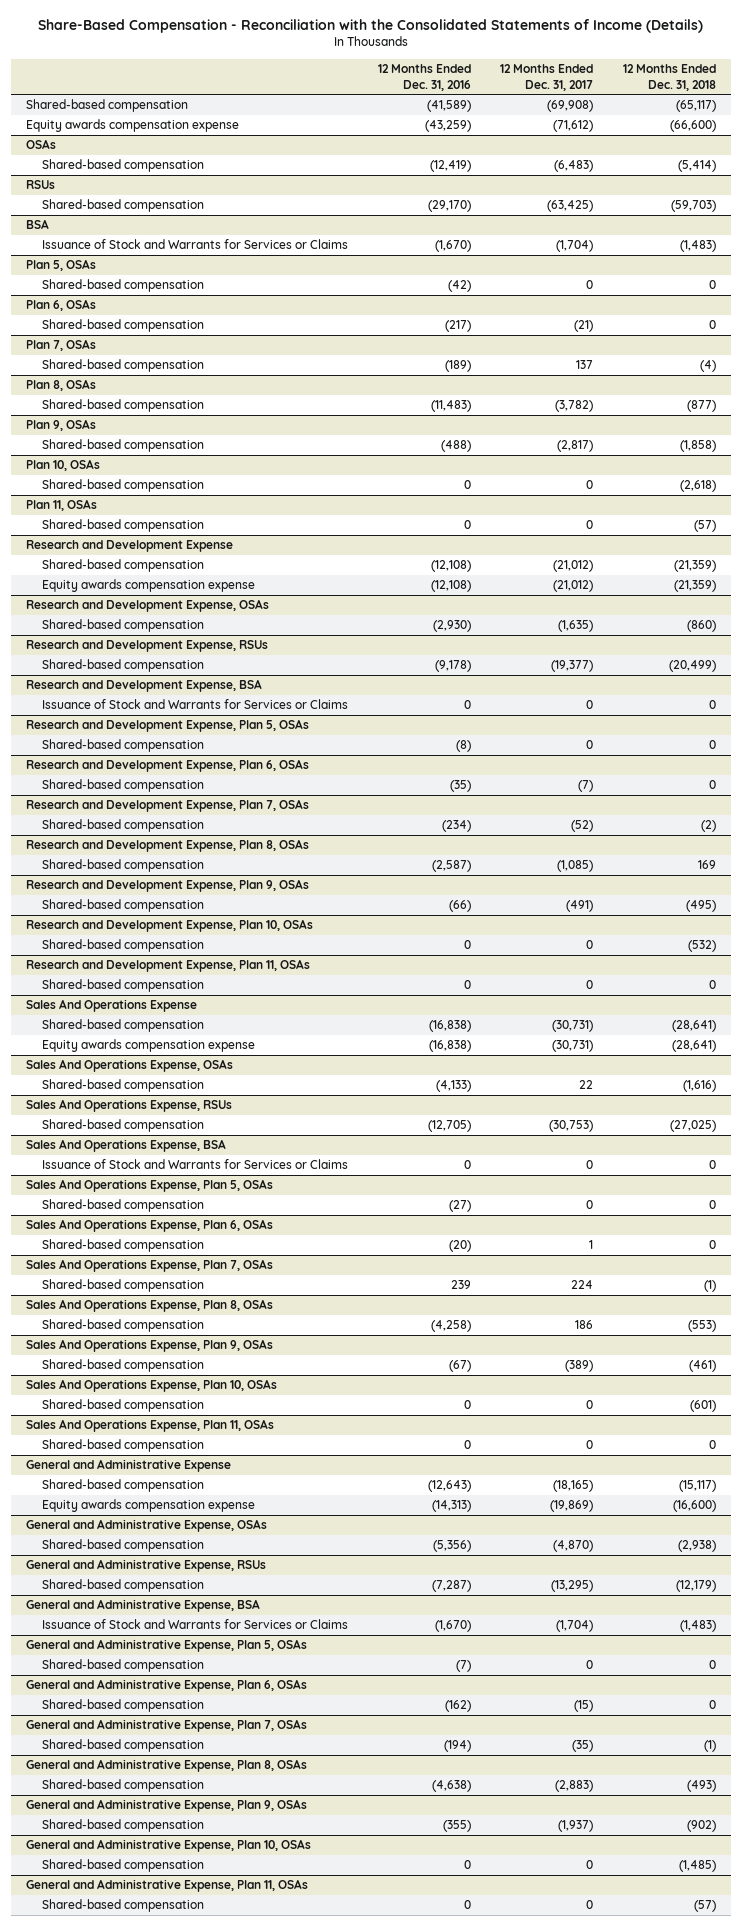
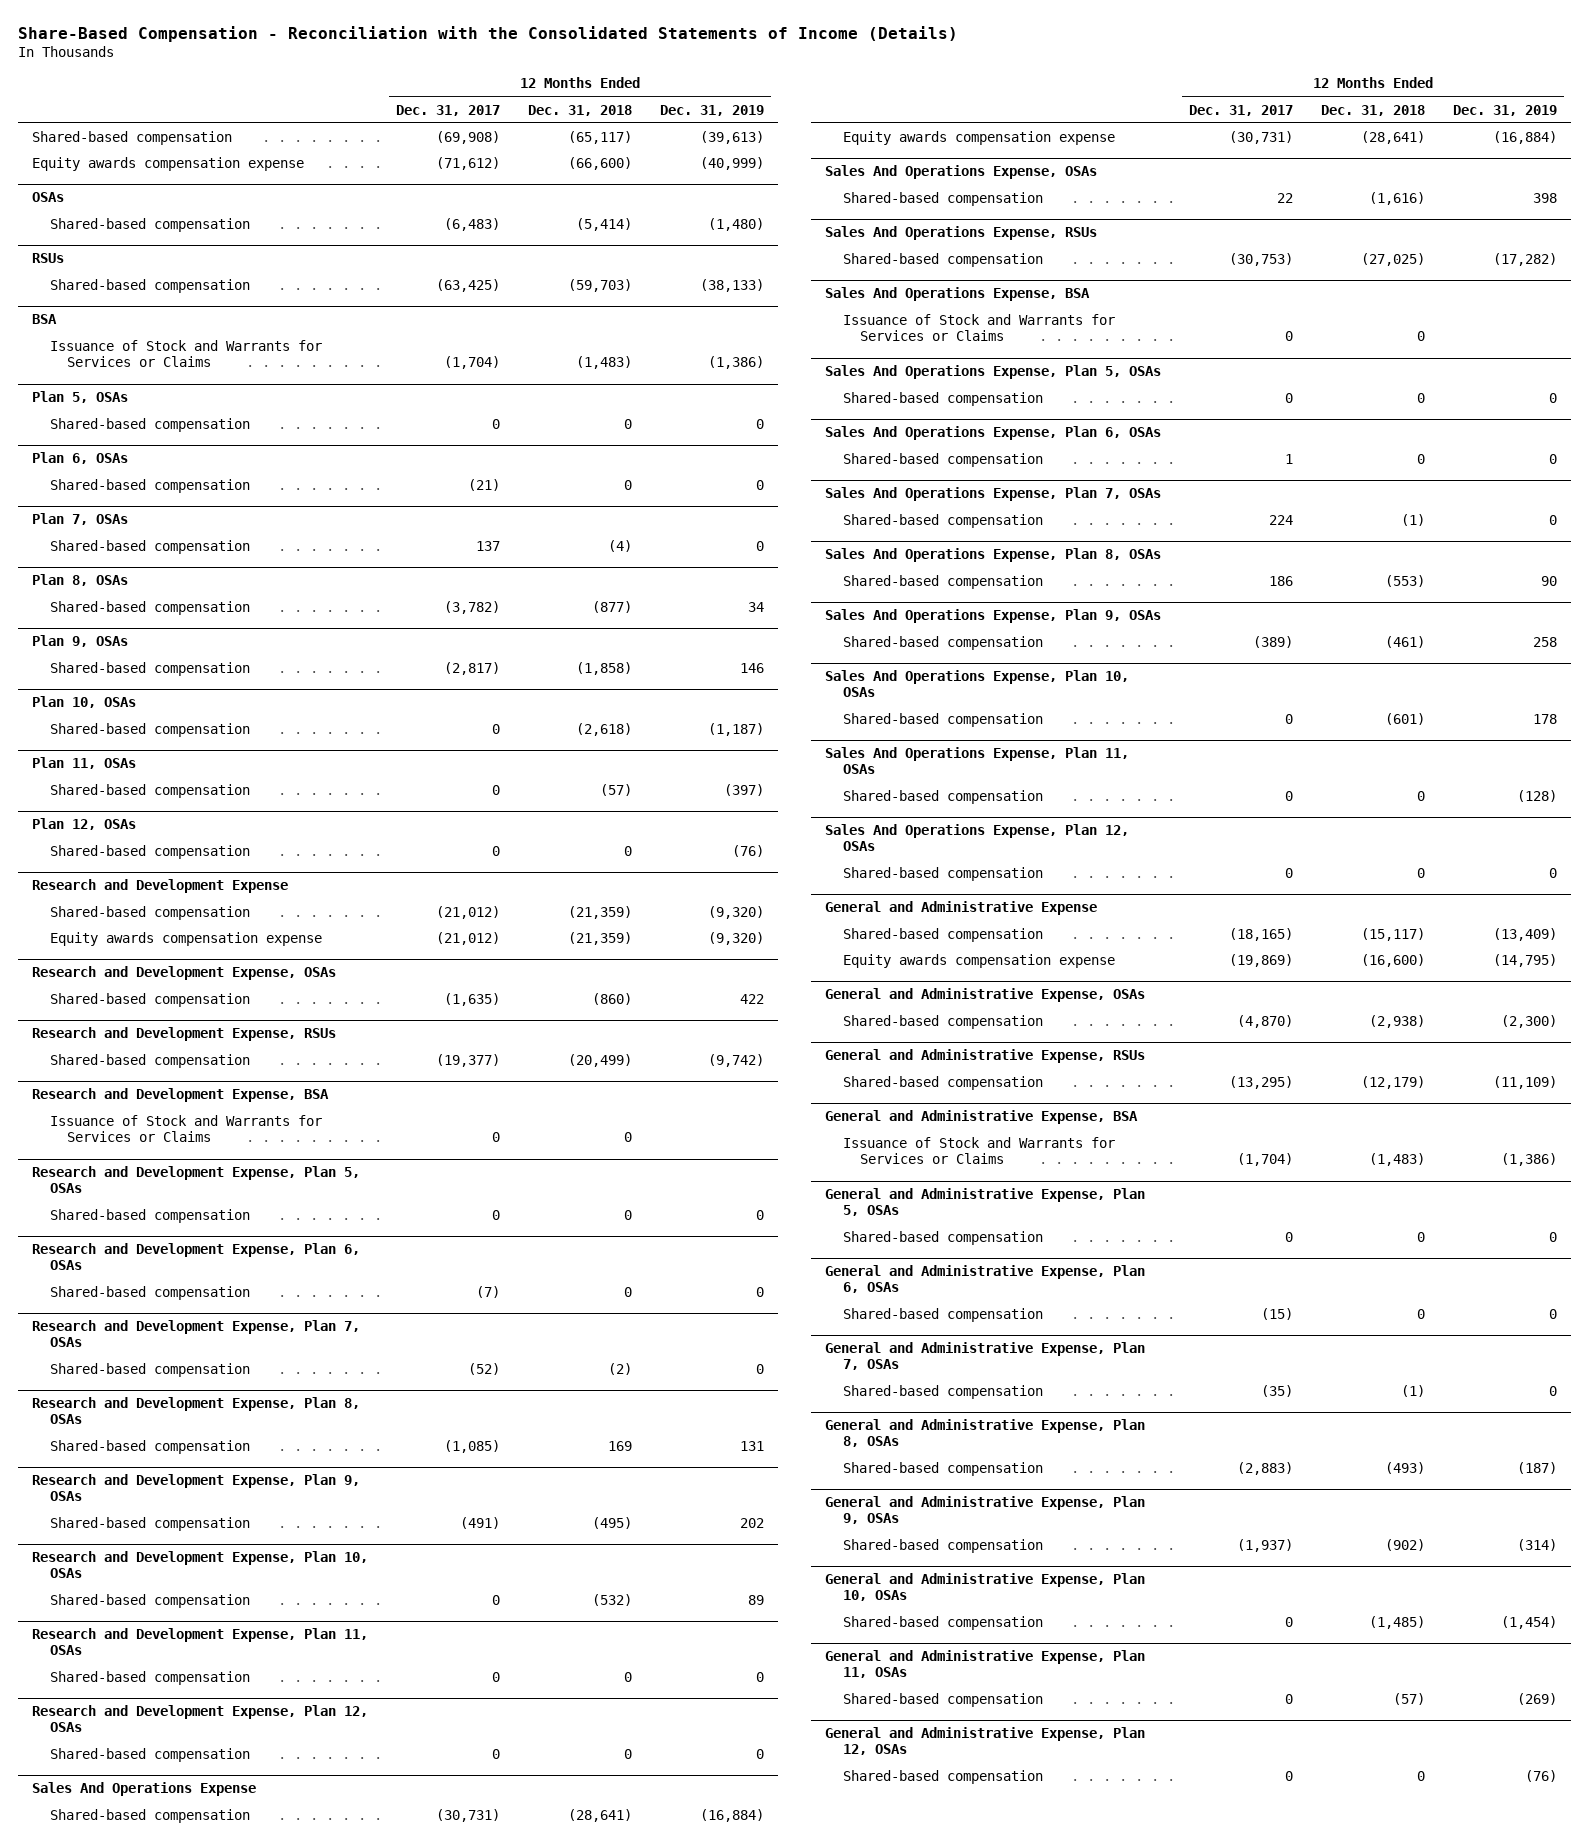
- | 12 Months Ended Dec. 31, 2016 | 12 Months Ended Dec. 31, 2017 | 12 Months Ended Dec. 31, 2018
+ | 12 Months Ended Dec. 31, 2017 | 12 Months Ended Dec. 31, 2018 | 12 Months Ended Dec. 31, 2019
+ Plan 12, OSAs
+ Shared-based compensation | 0 | 0 | (76)
+ Research and Development Expense, Plan 12, OSAs
+ Shared-based compensation | 0 | 0 | 0
+ Sales And Operations Expense, Plan 12, OSAs
+ Shared-based compensation | 0 | 0 | 0
+ General and Administrative Expense, Plan 12, OSAs
+ Shared-based compensation | 0 | 0 | (76)

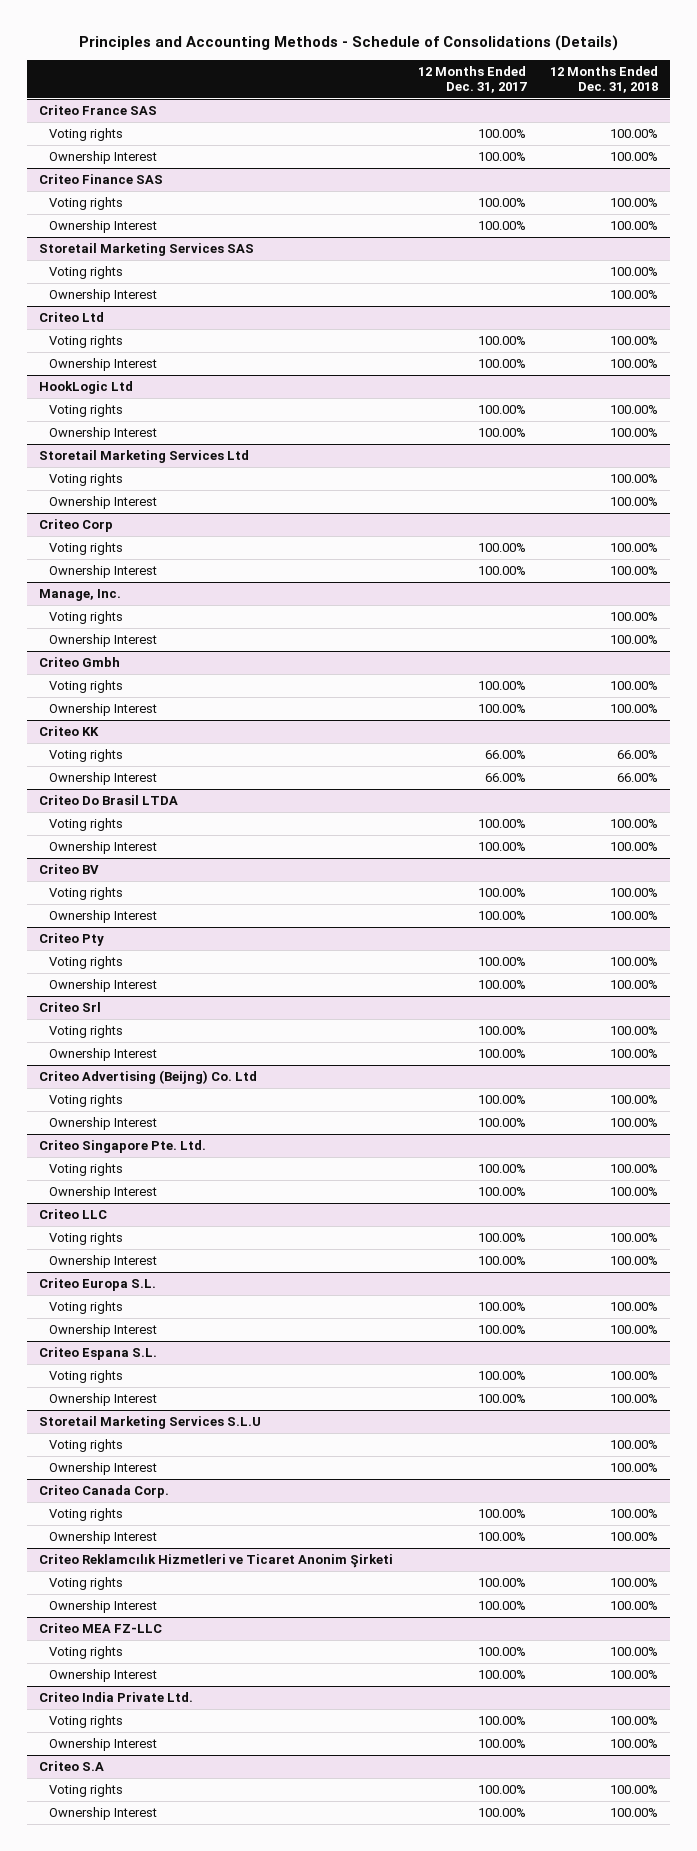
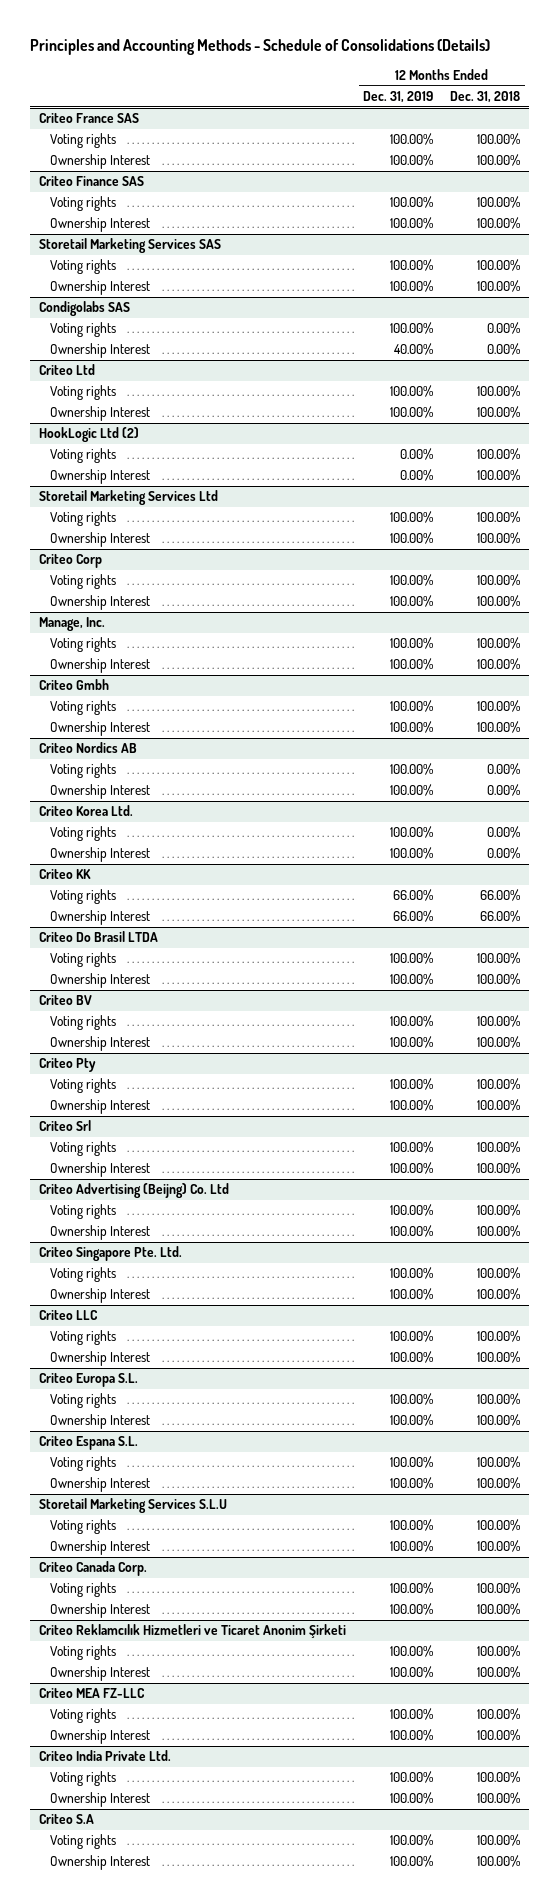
- | 12 Months Ended Dec. 31, 2017 | 12 Months Ended Dec. 31, 2018
+ | 12 Months Ended Dec. 31, 2019 | 12 Months Ended Dec. 31, 2018
+ Condigolabs SAS
+ Voting rights | 100.00% | 0.00%
+ Ownership Interest | 40.00% | 0.00%
- HookLogic Ltd
+ HookLogic Ltd (2)
+ Criteo Nordics AB
+ Voting rights | 100.00% | 0.00%
+ Ownership Interest | 100.00% | 0.00%
+ Criteo Korea Ltd.
+ Voting rights | 100.00% | 0.00%
+ Ownership Interest | 100.00% | 0.00%

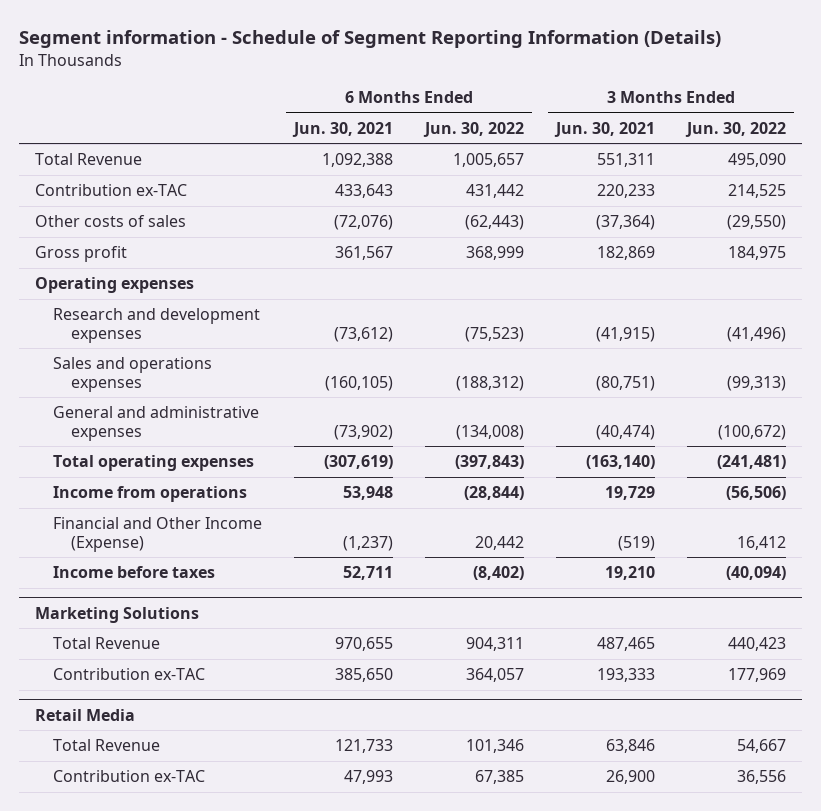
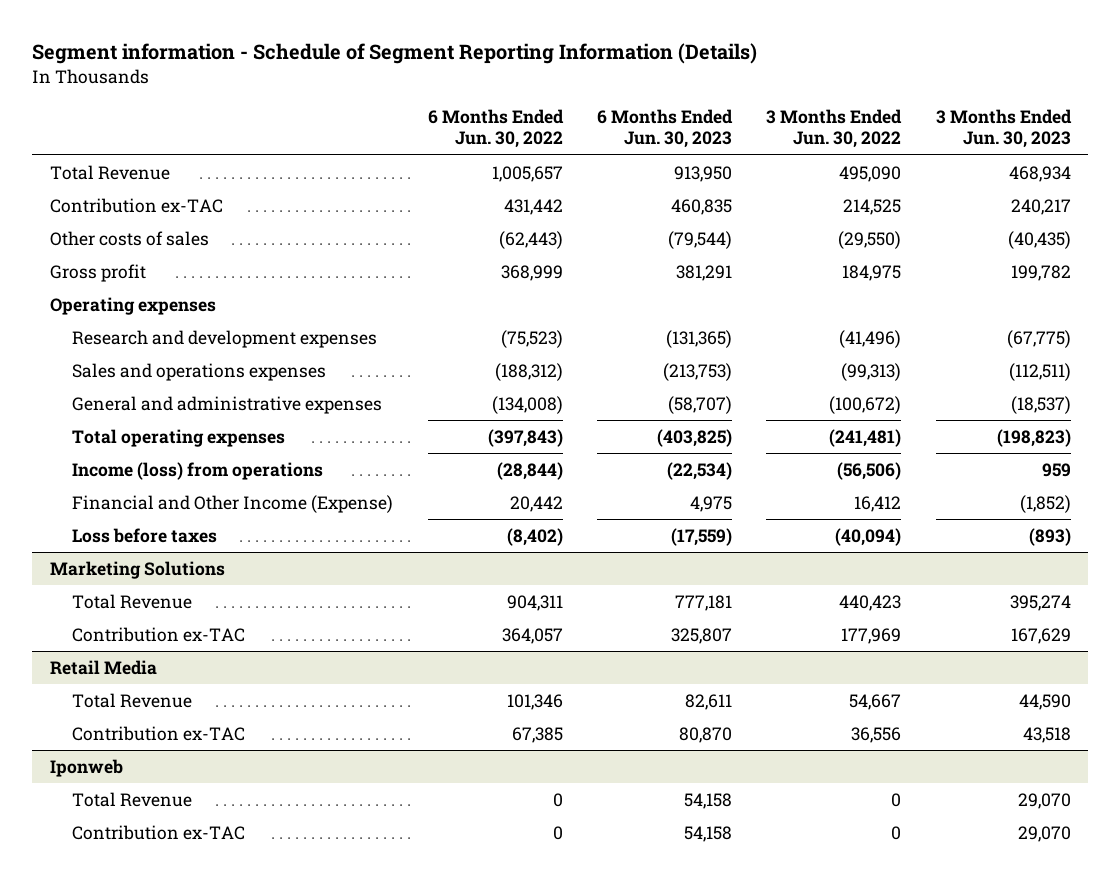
- | 6 Months Ended Jun. 30, 2021 | 6 Months Ended Jun. 30, 2022 | 3 Months Ended Jun. 30, 2021 | 3 Months Ended Jun. 30, 2022
+ | 6 Months Ended Jun. 30, 2022 | 6 Months Ended Jun. 30, 2023 | 3 Months Ended Jun. 30, 2022 | 3 Months Ended Jun. 30, 2023
- Income from operations | 53,948 | (28,844) | 19,729 | (56,506)
+ Income (loss) from operations | (28,844) | (22,534) | (56,506) | 959
- Income before taxes | 52,711 | (8,402) | 19,210 | (40,094)
+ Loss before taxes | (8,402) | (17,559) | (40,094) | (893)
+ Iponweb
+ Total Revenue | 0 | 54,158 | 0 | 29,070
+ Contribution ex-TAC | 0 | 54,158 | 0 | 29,070

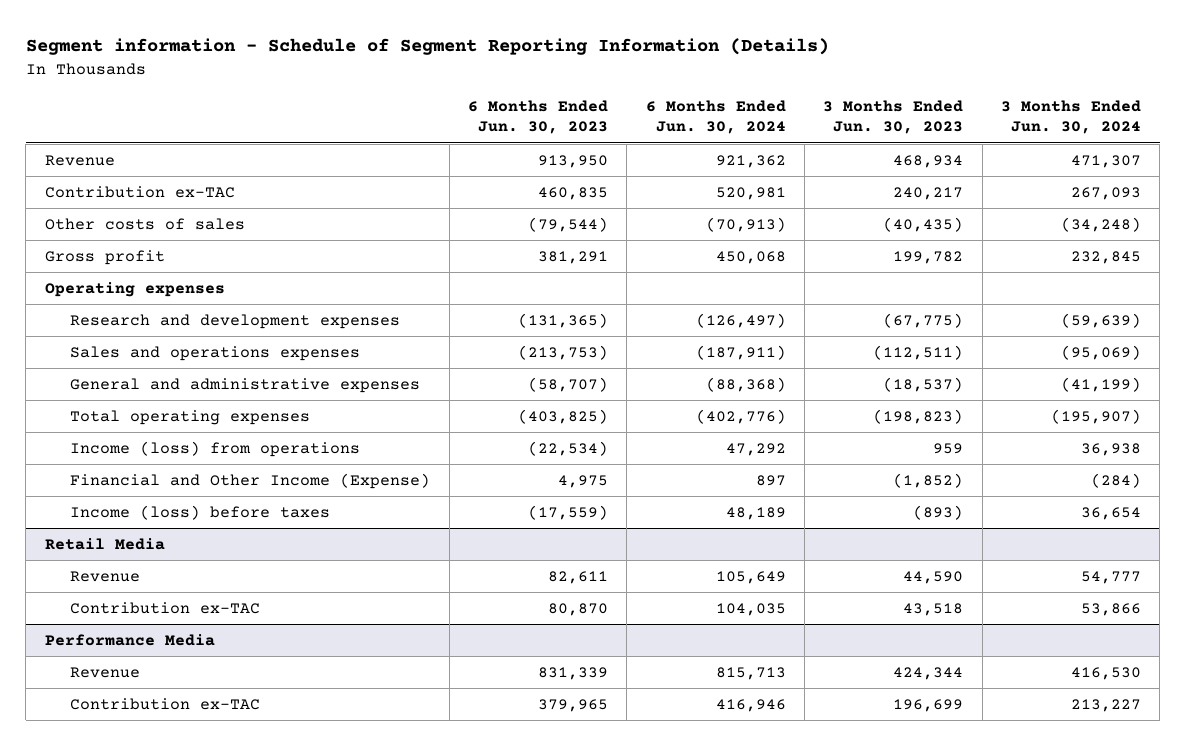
- | 6 Months Ended Jun. 30, 2022 | 6 Months Ended Jun. 30, 2023 | 3 Months Ended Jun. 30, 2022 | 3 Months Ended Jun. 30, 2023
+ | 6 Months Ended Jun. 30, 2023 | 6 Months Ended Jun. 30, 2024 | 3 Months Ended Jun. 30, 2023 | 3 Months Ended Jun. 30, 2024
- Total Revenue | 1,005,657 | 913,950 | 495,090 | 468,934
+ Revenue | 913,950 | 921,362 | 468,934 | 471,307
- Loss before taxes | (8,402) | (17,559) | (40,094) | (893)
- Marketing Solutions
- Total Revenue | 904,311 | 777,181 | 440,423 | 395,274
- Contribution ex-TAC | 364,057 | 325,807 | 177,969 | 167,629
+ Income (loss) before taxes | (17,559) | 48,189 | (893) | 36,654
@ Retail Media
- Total Revenue | 101,346 | 82,611 | 54,667 | 44,590
+ Revenue | 82,611 | 105,649 | 44,590 | 54,777
- Iponweb
- Total Revenue | 0 | 54,158 | 0 | 29,070
- Contribution ex-TAC | 0 | 54,158 | 0 | 29,070
+ Performance Media
+ Revenue | 831,339 | 815,713 | 424,344 | 416,530
+ Contribution ex-TAC | 379,965 | 416,946 | 196,699 | 213,227

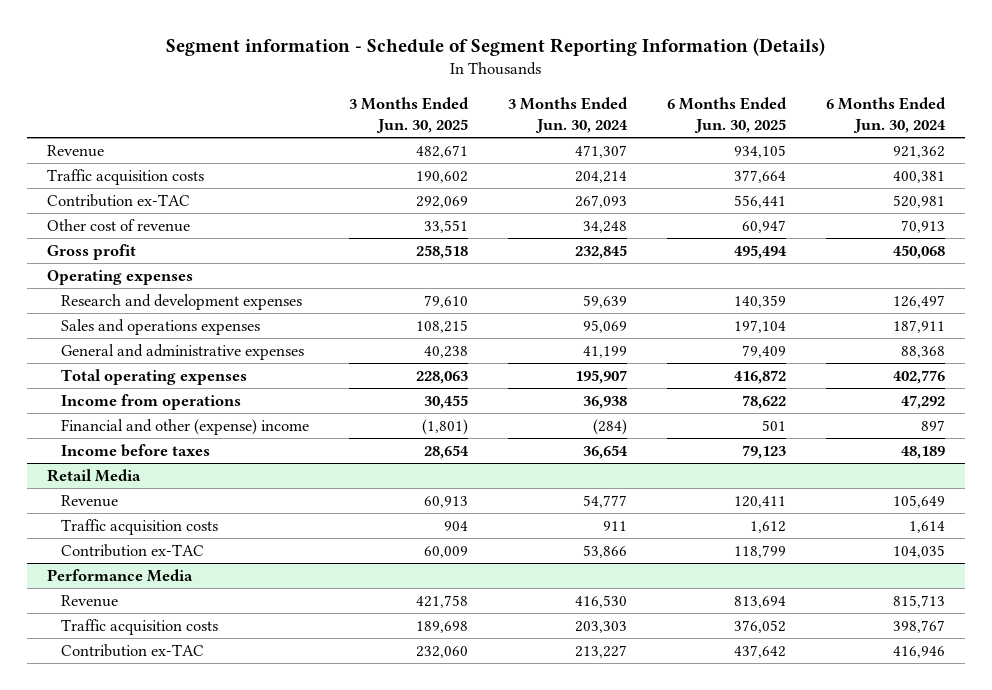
- | 6 Months Ended Jun. 30, 2023 | 6 Months Ended Jun. 30, 2024 | 3 Months Ended Jun. 30, 2023 | 3 Months Ended Jun. 30, 2024
+ | 3 Months Ended Jun. 30, 2025 | 3 Months Ended Jun. 30, 2024 | 6 Months Ended Jun. 30, 2025 | 6 Months Ended Jun. 30, 2024
+ Traffic acquisition costs | 190,602 | 204,214 | 377,664 | 400,381
- Other costs of sales | (79,544) | (70,913) | (40,435) | (34,248)
+ Other cost of revenue | 33,551 | 34,248 | 60,947 | 70,913
- Research and development expenses | (131,365) | (126,497) | (67,775) | (59,639)
- Sales and operations expenses | (213,753) | (187,911) | (112,511) | (95,069)
- General and administrative expenses | (58,707) | (88,368) | (18,537) | (41,199)
- Total operating expenses | (403,825) | (402,776) | (198,823) | (195,907)
- Income (loss) from operations | (22,534) | 47,292 | 959 | 36,938
- Financial and Other Income (Expense) | 4,975 | 897 | (1,852) | (284)
- Income (loss) before taxes | (17,559) | 48,189 | (893) | 36,654
+ Research and development expenses | 79,610 | 59,639 | 140,359 | 126,497
+ Sales and operations expenses | 108,215 | 95,069 | 197,104 | 187,911
+ General and administrative expenses | 40,238 | 41,199 | 79,409 | 88,368
+ Total operating expenses | 228,063 | 195,907 | 416,872 | 402,776
+ Income from operations | 30,455 | 36,938 | 78,622 | 47,292
+ Financial and other (expense) income | (1,801) | (284) | 501 | 897
+ Income before taxes | 28,654 | 36,654 | 79,123 | 48,189
@ Retail Media
+ Traffic acquisition costs | 904 | 911 | 1,612 | 1,614
@ Performance Media
+ Traffic acquisition costs | 189,698 | 203,303 | 376,052 | 398,767

